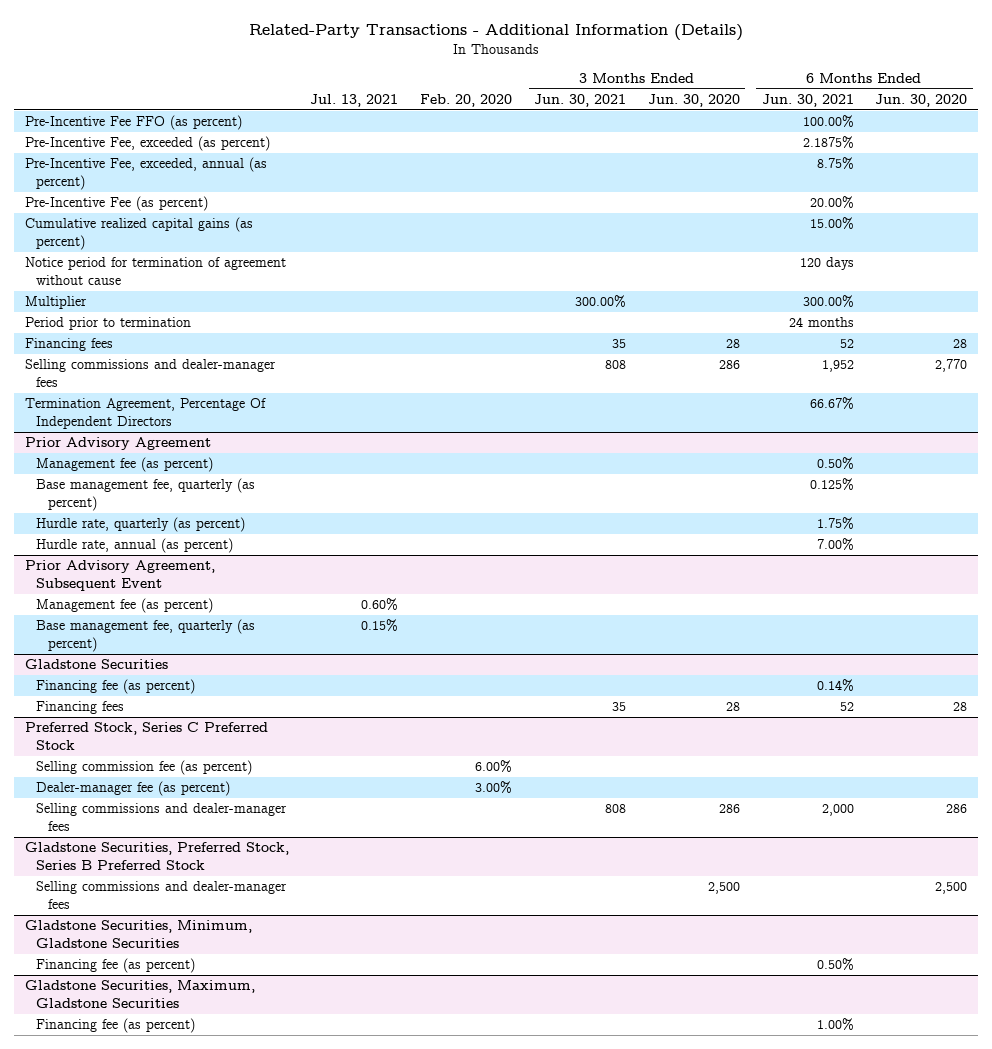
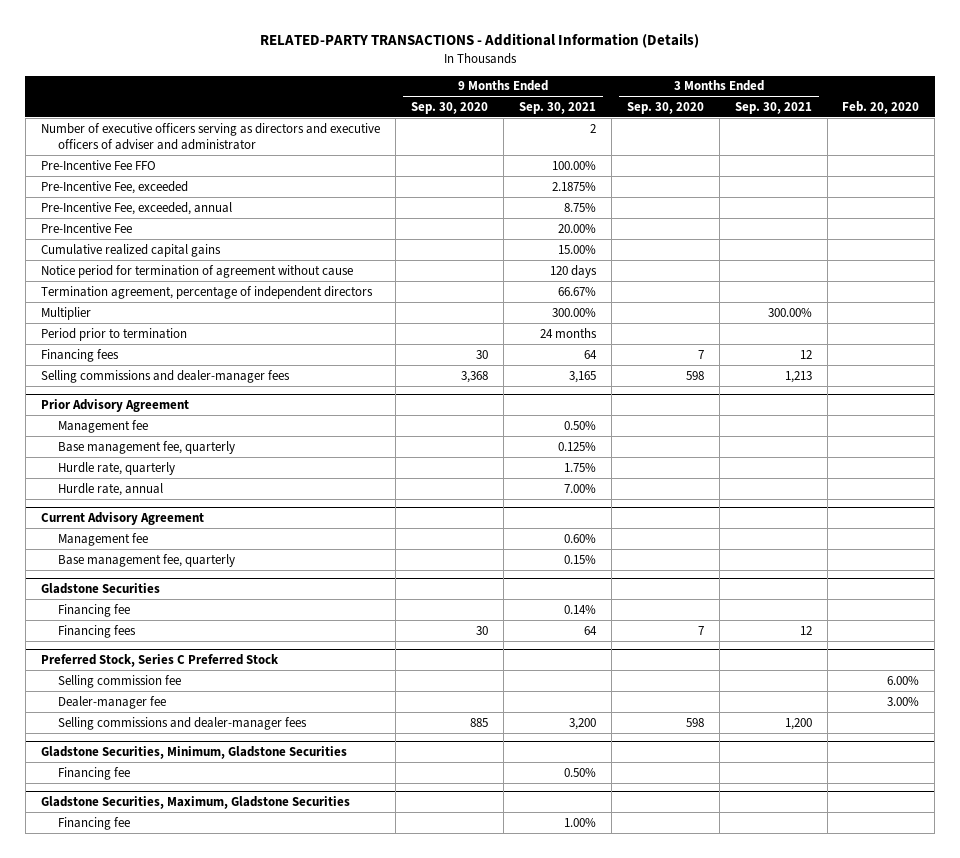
- Related-Party Transactions - Additional Information (Details)
+ RELATED-PARTY TRANSACTIONS - Additional Information (Details)
- | Jul. 13, 2021 | Feb. 20, 2020 | 3 Months Ended Jun. 30, 2021 | 3 Months Ended Jun. 30, 2020 | 6 Months Ended Jun. 30, 2021 | 6 Months Ended Jun. 30, 2020
+ | 9 Months Ended Sep. 30, 2020 | 9 Months Ended Sep. 30, 2021 | 3 Months Ended Sep. 30, 2020 | 3 Months Ended Sep. 30, 2021 | Feb. 20, 2020
- Pre-Incentive Fee FFO (as percent) | | | | | 100.00% |
- Pre-Incentive Fee, exceeded (as percent) | | | | | 2.1875% |
- Pre-Incentive Fee, exceeded, annual (as percent) | | | | | 8.75% |
- Pre-Incentive Fee (as percent) | | | | | 20.00% |
- Cumulative realized capital gains (as percent) | | | | | 15.00% |
+ Number of executive officers serving as directors and executive officers of adviser and administrator | | 2 | | |
+ Pre-Incentive Fee FFO | | 100.00% | | |
+ Pre-Incentive Fee, exceeded | | 2.1875% | | |
+ Pre-Incentive Fee, exceeded, annual | | 8.75% | | |
+ Pre-Incentive Fee | | 20.00% | | |
+ Cumulative realized capital gains | | 15.00% | | |
+ Termination agreement, percentage of independent directors | | 66.67% | | |
- Termination Agreement, Percentage Of Independent Directors | | | | | 66.67% |
@ Prior Advisory Agreement
- Management fee (as percent) | | | | | 0.50% |
- Base management fee, quarterly (as percent) | | | | | 0.125% |
- Hurdle rate, quarterly (as percent) | | | | | 1.75% |
- Hurdle rate, annual (as percent) | | | | | 7.00% |
- Prior Advisory Agreement, Subsequent Event
- Management fee (as percent) | 0.60% | | | | |
- Base management fee, quarterly (as percent) | 0.15% | | | | |
@ Prior Advisory Agreement
+ Management fee | | 0.50% | | |
+ Base management fee, quarterly | | 0.125% | | |
+ Hurdle rate, quarterly | | 1.75% | | |
+ Hurdle rate, annual | | 7.00% | | |
+ Current Advisory Agreement
+ Management fee | | 0.60% | | |
+ Base management fee, quarterly | | 0.15% | | |
@ Gladstone Securities
- Financing fee (as percent) | | | | | 0.14% |
+ Financing fee | | 0.14% | | |
@ Preferred Stock, Series C Preferred Stock
- Selling commission fee (as percent) | | 6.00% | | | |
- Dealer-manager fee (as percent) | | 3.00% | | | |
+ Selling commission fee | | | | | 6.00%
+ Dealer-manager fee | | | | | 3.00%
- Gladstone Securities, Preferred Stock, Series B Preferred Stock
- Selling commissions and dealer-manager fees | | | | 2,500 | | 2,500
@ Gladstone Securities, Minimum, Gladstone Securities
- Financing fee (as percent) | | | | | 0.50% |
+ Financing fee | | 0.50% | | |
@ Gladstone Securities, Maximum, Gladstone Securities
- Financing fee (as percent) | | | | | 1.00% |
+ Financing fee | | 1.00% | | |

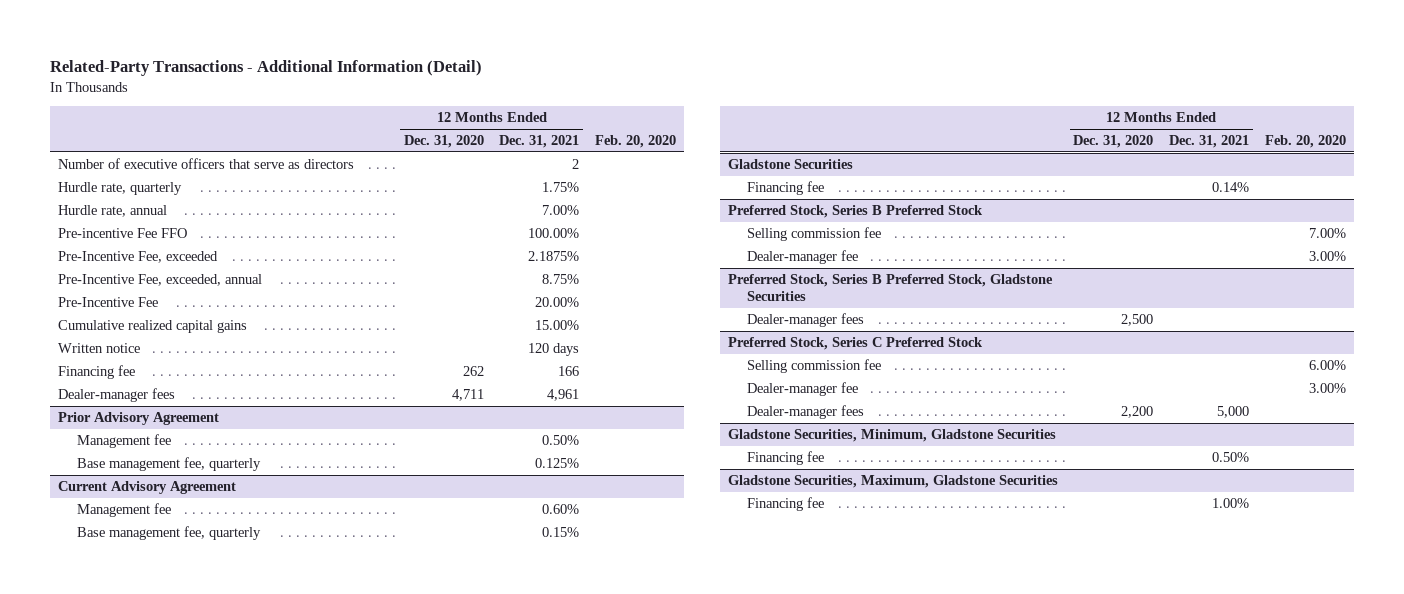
- RELATED-PARTY TRANSACTIONS - Additional Information (Details)
+ Related-Party Transactions - Additional Information (Detail)
- | 9 Months Ended Sep. 30, 2020 | 9 Months Ended Sep. 30, 2021 | 3 Months Ended Sep. 30, 2020 | 3 Months Ended Sep. 30, 2021 | Feb. 20, 2020
+ | 12 Months Ended Dec. 31, 2020 | 12 Months Ended Dec. 31, 2021 | Feb. 20, 2020
- Number of executive officers serving as directors and executive officers of adviser and administrator | | 2 | | |
- Pre-Incentive Fee FFO | | 100.00% | | |
+ Number of executive officers that serve as directors | | 2 |
+ Hurdle rate, quarterly | | 1.75% |
+ Hurdle rate, annual | | 7.00% |
+ Pre-incentive Fee FFO | | 100.00% |
- Notice period for termination of agreement without cause | | 120 days | | |
- Termination agreement, percentage of independent directors | | 66.67% | | |
- Multiplier | | 300.00% | | 300.00% |
- Period prior to termination | | 24 months | | |
- Financing fees | 30 | 64 | 7 | 12 |
- Selling commissions and dealer-manager fees | 3,368 | 3,165 | 598 | 1,213 |
+ Written notice | | 120 days |
+ Financing fee | 262 | 166 |
+ Dealer-manager fees | 4,711 | 4,961 |
@ Prior Advisory Agreement
- Hurdle rate, quarterly | | 1.75% | | |
- Hurdle rate, annual | | 7.00% | | |
@ Gladstone Securities
- Financing fees | 30 | 64 | 7 | 12 |
+ Preferred Stock, Series B Preferred Stock
+ Selling commission fee | | | 7.00%
+ Dealer-manager fee | | | 3.00%
+ Preferred Stock, Series B Preferred Stock, Gladstone Securities
+ Dealer-manager fees | 2,500 | |
@ Preferred Stock, Series C Preferred Stock
- Selling commissions and dealer-manager fees | 885 | 3,200 | 598 | 1,200 |
+ Dealer-manager fees | 2,200 | 5,000 |

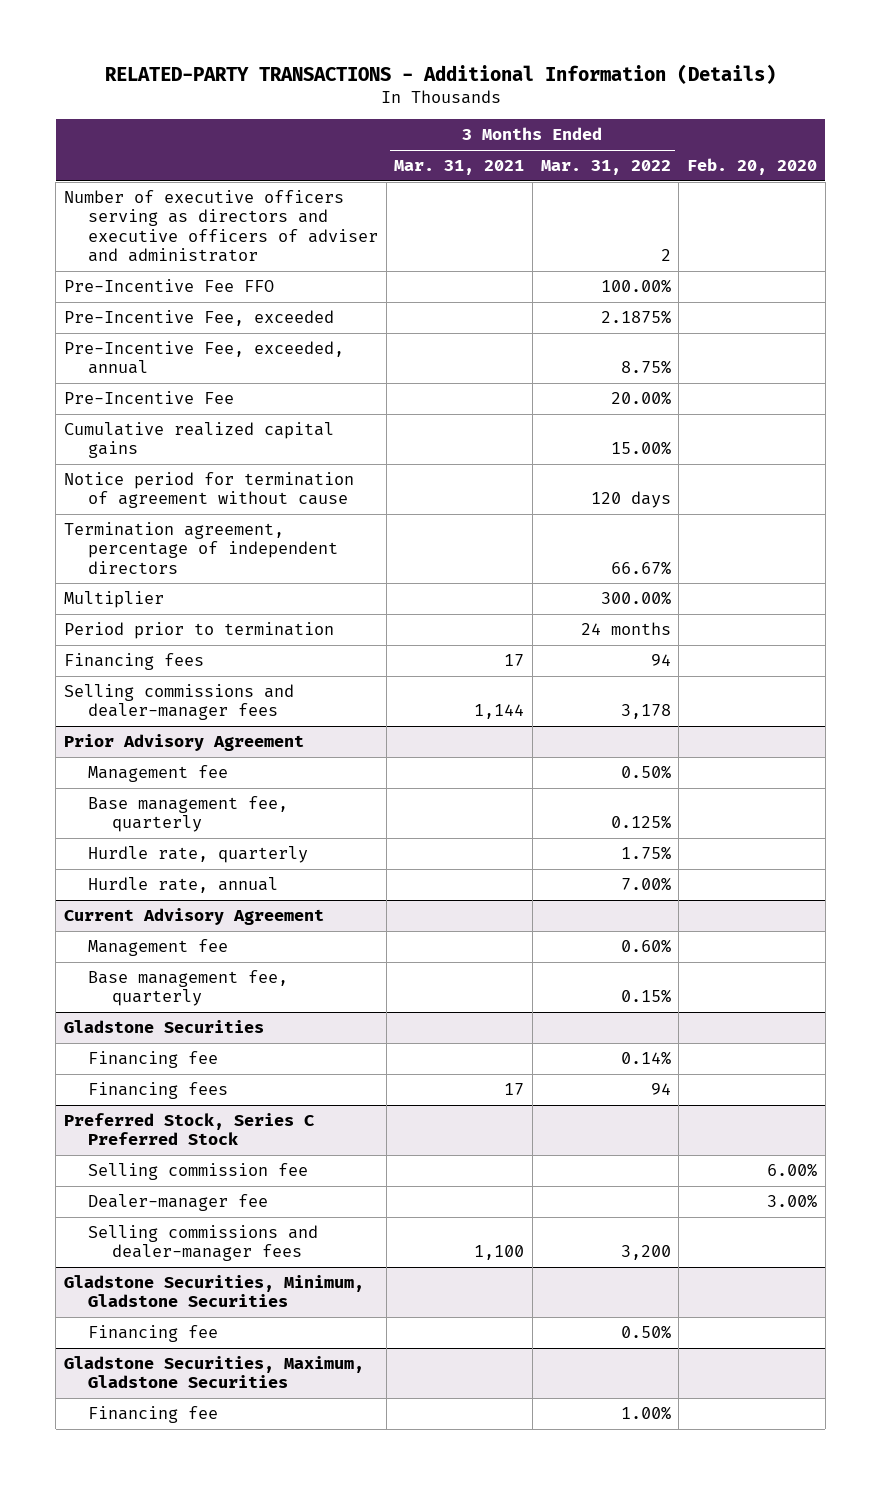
- Related-Party Transactions - Additional Information (Detail)
+ RELATED-PARTY TRANSACTIONS - Additional Information (Details)
- | 12 Months Ended Dec. 31, 2020 | 12 Months Ended Dec. 31, 2021 | Feb. 20, 2020
+ | 3 Months Ended Mar. 31, 2021 | 3 Months Ended Mar. 31, 2022 | Feb. 20, 2020
- Number of executive officers that serve as directors | | 2 |
- Hurdle rate, quarterly | | 1.75% |
- Hurdle rate, annual | | 7.00% |
- Pre-incentive Fee FFO | | 100.00% |
+ Number of executive officers serving as directors and executive officers of adviser and administrator | | 2 |
+ Pre-Incentive Fee FFO | | 100.00% |
- Written notice | | 120 days |
- Financing fee | 262 | 166 |
- Dealer-manager fees | 4,711 | 4,961 |
+ Notice period for termination of agreement without cause | | 120 days |
+ Termination agreement, percentage of independent directors | | 66.67% |
+ Multiplier | | 300.00% |
+ Period prior to termination | | 24 months |
+ Financing fees | 17 | 94 |
+ Selling commissions and dealer-manager fees | 1,144 | 3,178 |
@ Prior Advisory Agreement
+ Hurdle rate, quarterly | | 1.75% |
+ Hurdle rate, annual | | 7.00% |
- Preferred Stock, Series B Preferred Stock
- Selling commission fee | | | 7.00%
- Dealer-manager fee | | | 3.00%
- Preferred Stock, Series B Preferred Stock, Gladstone Securities
- Dealer-manager fees | 2,500 | |
@ Gladstone Securities
+ Financing fees | 17 | 94 |
@ Preferred Stock, Series C Preferred Stock
- Dealer-manager fees | 2,200 | 5,000 |
+ Selling commissions and dealer-manager fees | 1,100 | 3,200 |

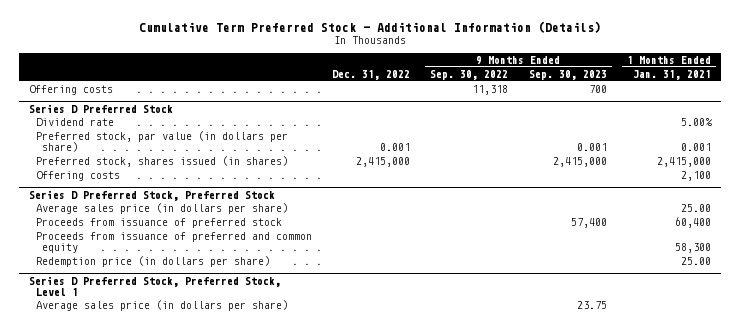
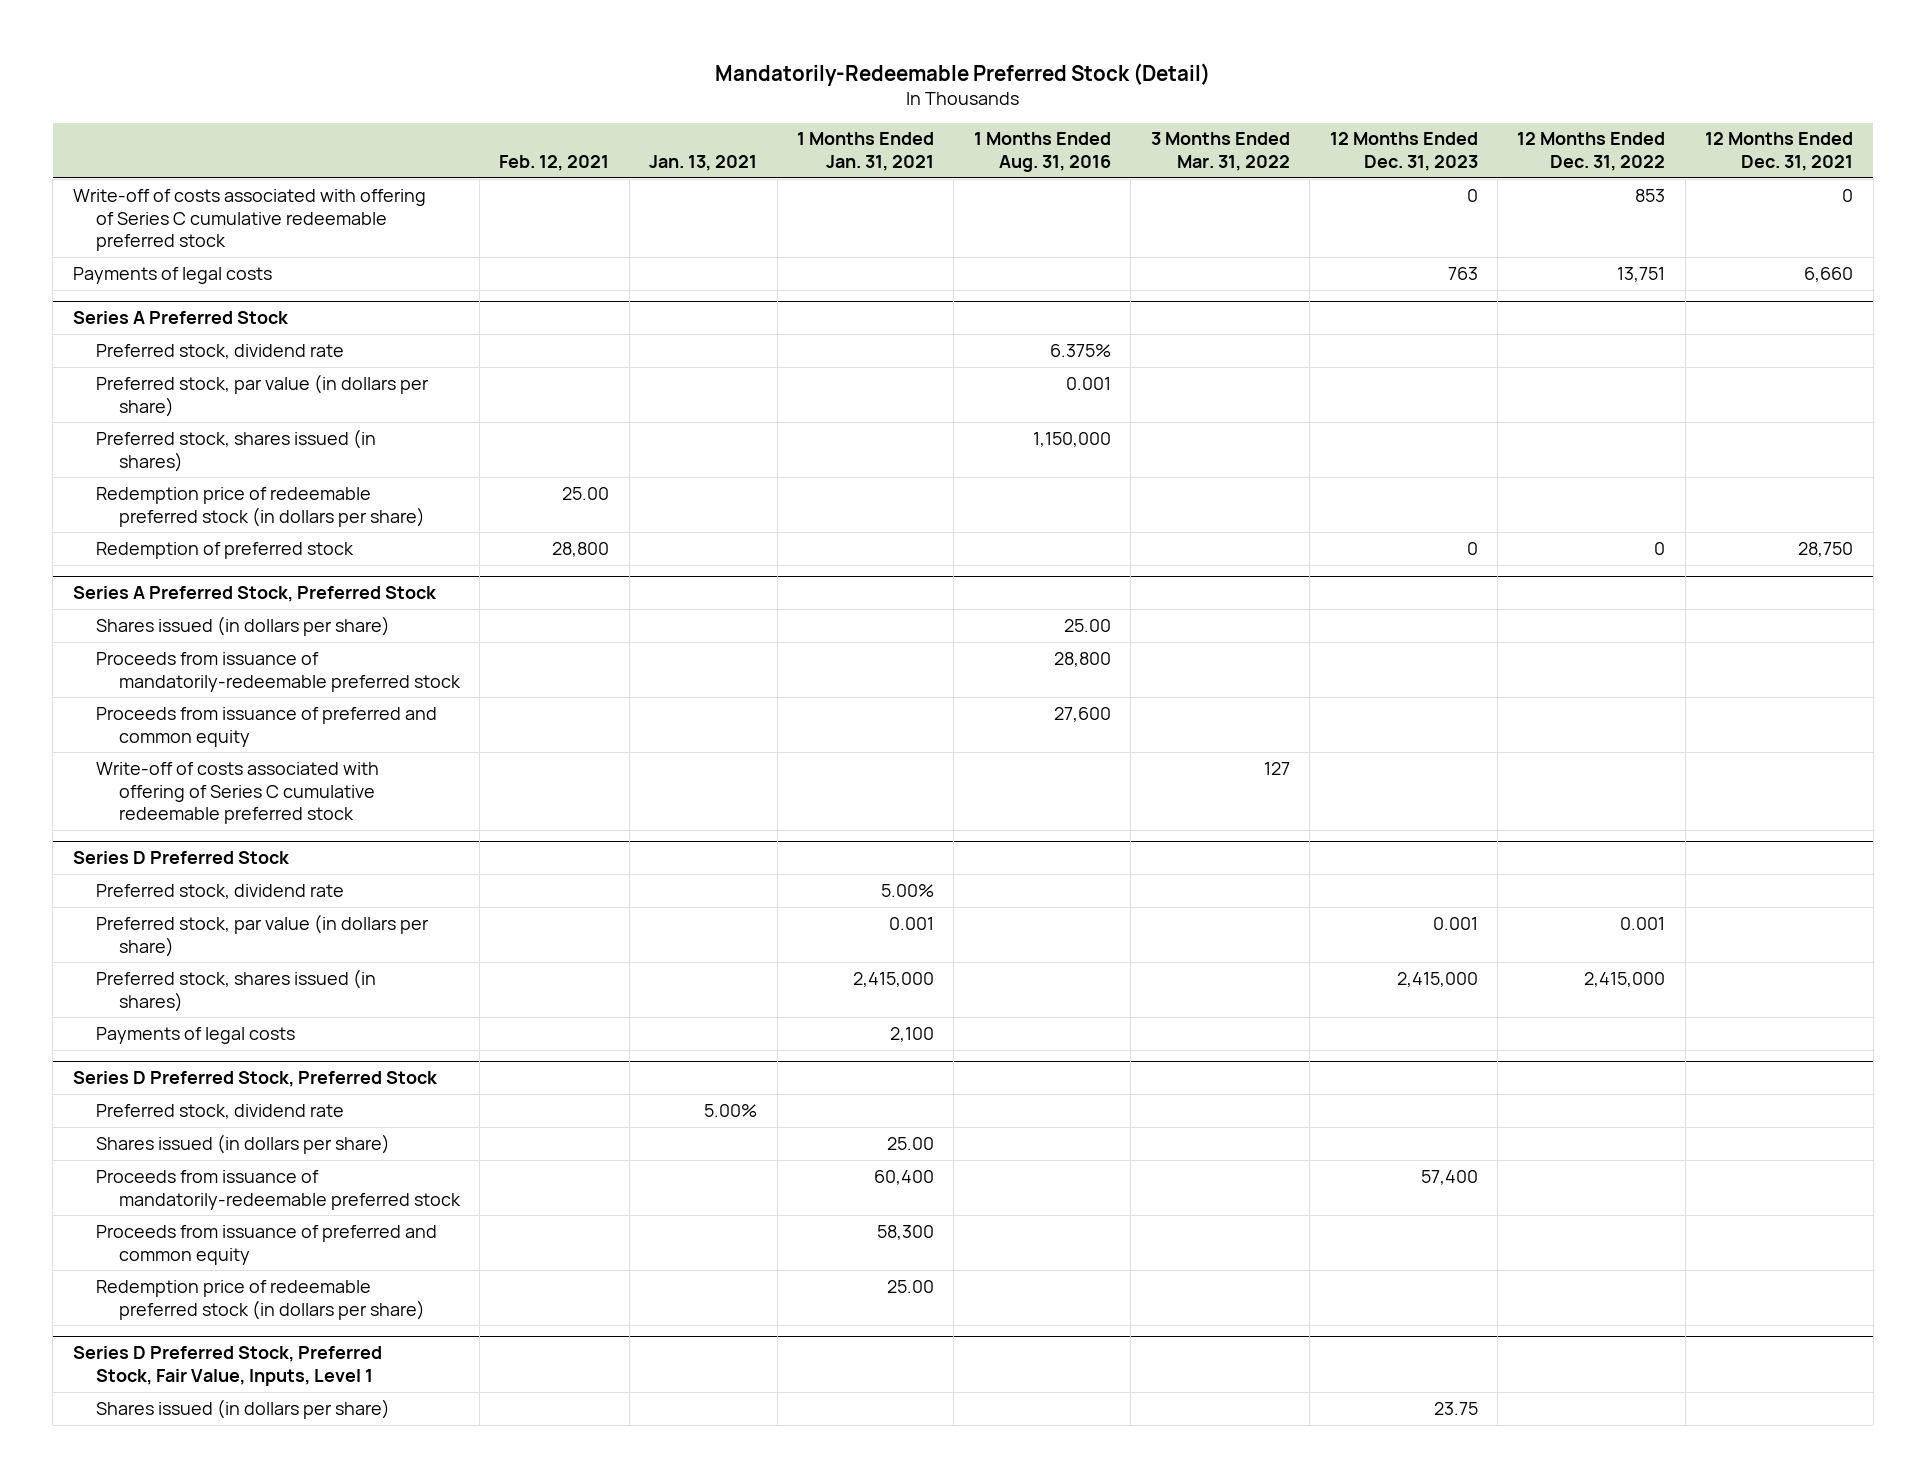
- Cumulative Term Preferred Stock - Additional Information (Details)
+ Mandatorily-Redeemable Preferred Stock (Detail)
- | Dec. 31, 2022 | 9 Months Ended Sep. 30, 2022 | 9 Months Ended Sep. 30, 2023 | 1 Months Ended Jan. 31, 2021
+ | Feb. 12, 2021 | Jan. 13, 2021 | 1 Months Ended Jan. 31, 2021 | 1 Months Ended Aug. 31, 2016 | 3 Months Ended Mar. 31, 2022 | 12 Months Ended Dec. 31, 2023 | 12 Months Ended Dec. 31, 2022 | 12 Months Ended Dec. 31, 2021
- Offering costs | | 11,318 | 700 |
+ Write-off of costs associated with offering of Series C cumulative redeemable preferred stock | | | | | | 0 | 853 | 0
+ Payments of legal costs | | | | | | 763 | 13,751 | 6,660
+ Series A Preferred Stock
+ Preferred stock, dividend rate | | | | 6.375% | | | |
+ Preferred stock, par value (in dollars per share) | | | | 0.001 | | | |
+ Preferred stock, shares issued (in shares) | | | | 1,150,000 | | | |
+ Redemption price of redeemable preferred stock (in dollars per share) | 25.00 | | | | | | |
+ Redemption of preferred stock | 28,800 | | | | | 0 | 0 | 28,750
+ Series A Preferred Stock, Preferred Stock
+ Shares issued (in dollars per share) | | | | 25.00 | | | |
+ Proceeds from issuance of mandatorily-redeemable preferred stock | | | | 28,800 | | | |
+ Proceeds from issuance of preferred and common equity | | | | 27,600 | | | |
+ Write-off of costs associated with offering of Series C cumulative redeemable preferred stock | | | | | 127 | | |
@ Series D Preferred Stock
- Dividend rate | | | | 5.00%
+ Preferred stock, dividend rate | | | 5.00% | | | | |
- Offering costs | | | | 2,100
+ Payments of legal costs | | | 2,100 | | | | |
@ Series D Preferred Stock, Preferred Stock
- Average sales price (in dollars per share) | | | | 25.00
- Proceeds from issuance of preferred stock | | | 57,400 | 60,400
+ Preferred stock, dividend rate | | 5.00% | | | | | |
+ Shares issued (in dollars per share) | | | 25.00 | | | | |
+ Proceeds from issuance of mandatorily-redeemable preferred stock | | | 60,400 | | | 57,400 | |
- Redemption price (in dollars per share) | | | | 25.00
- Series D Preferred Stock, Preferred Stock, Level 1
- Average sales price (in dollars per share) | | | 23.75 |
@ Series D Preferred Stock, Preferred Stock
+ Redemption price of redeemable preferred stock (in dollars per share) | | | 25.00 | | | | |
+ Series D Preferred Stock, Preferred Stock, Fair Value, Inputs, Level 1
+ Shares issued (in dollars per share) | | | | | | 23.75 | |

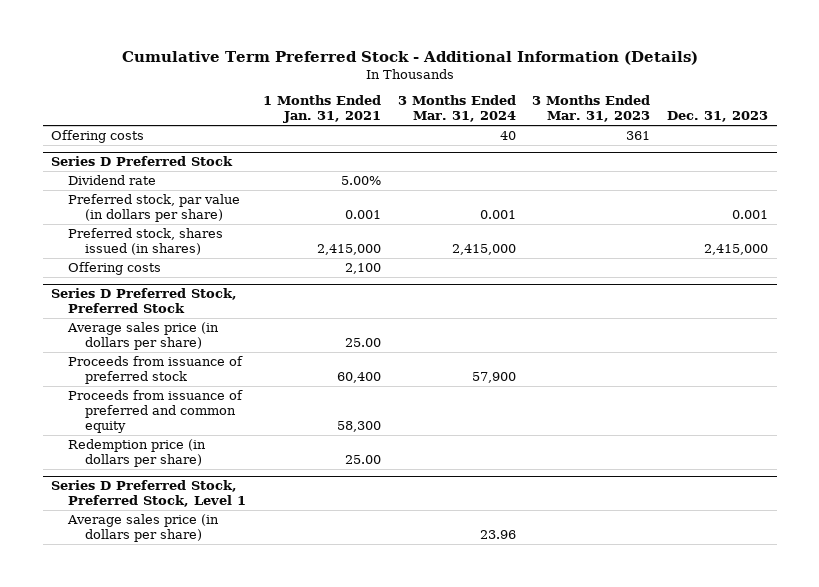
- Mandatorily-Redeemable Preferred Stock (Detail)
+ Cumulative Term Preferred Stock - Additional Information (Details)
- | Feb. 12, 2021 | Jan. 13, 2021 | 1 Months Ended Jan. 31, 2021 | 1 Months Ended Aug. 31, 2016 | 3 Months Ended Mar. 31, 2022 | 12 Months Ended Dec. 31, 2023 | 12 Months Ended Dec. 31, 2022 | 12 Months Ended Dec. 31, 2021
+ | 1 Months Ended Jan. 31, 2021 | 3 Months Ended Mar. 31, 2024 | 3 Months Ended Mar. 31, 2023 | Dec. 31, 2023
- Write-off of costs associated with offering of Series C cumulative redeemable preferred stock | | | | | | 0 | 853 | 0
- Payments of legal costs | | | | | | 763 | 13,751 | 6,660
- Series A Preferred Stock
- Preferred stock, dividend rate | | | | 6.375% | | | |
- Preferred stock, par value (in dollars per share) | | | | 0.001 | | | |
- Preferred stock, shares issued (in shares) | | | | 1,150,000 | | | |
- Redemption price of redeemable preferred stock (in dollars per share) | 25.00 | | | | | | |
- Redemption of preferred stock | 28,800 | | | | | 0 | 0 | 28,750
- Series A Preferred Stock, Preferred Stock
- Shares issued (in dollars per share) | | | | 25.00 | | | |
- Proceeds from issuance of mandatorily-redeemable preferred stock | | | | 28,800 | | | |
- Proceeds from issuance of preferred and common equity | | | | 27,600 | | | |
- Write-off of costs associated with offering of Series C cumulative redeemable preferred stock | | | | | 127 | | |
+ Offering costs | | 40 | 361 |
@ Series D Preferred Stock
- Preferred stock, dividend rate | | | 5.00% | | | | |
+ Dividend rate | 5.00% | | |
- Payments of legal costs | | | 2,100 | | | | |
+ Offering costs | 2,100 | | |
@ Series D Preferred Stock, Preferred Stock
- Preferred stock, dividend rate | | 5.00% | | | | | |
- Shares issued (in dollars per share) | | | 25.00 | | | | |
- Proceeds from issuance of mandatorily-redeemable preferred stock | | | 60,400 | | | 57,400 | |
+ Average sales price (in dollars per share) | 25.00 | | |
+ Proceeds from issuance of preferred stock | 60,400 | 57,900 | |
- Redemption price of redeemable preferred stock (in dollars per share) | | | 25.00 | | | | |
- Series D Preferred Stock, Preferred Stock, Fair Value, Inputs, Level 1
- Shares issued (in dollars per share) | | | | | | 23.75 | |
@ Series D Preferred Stock, Preferred Stock
+ Redemption price (in dollars per share) | 25.00 | | |
+ Series D Preferred Stock, Preferred Stock, Level 1
+ Average sales price (in dollars per share) | | 23.96 | |

